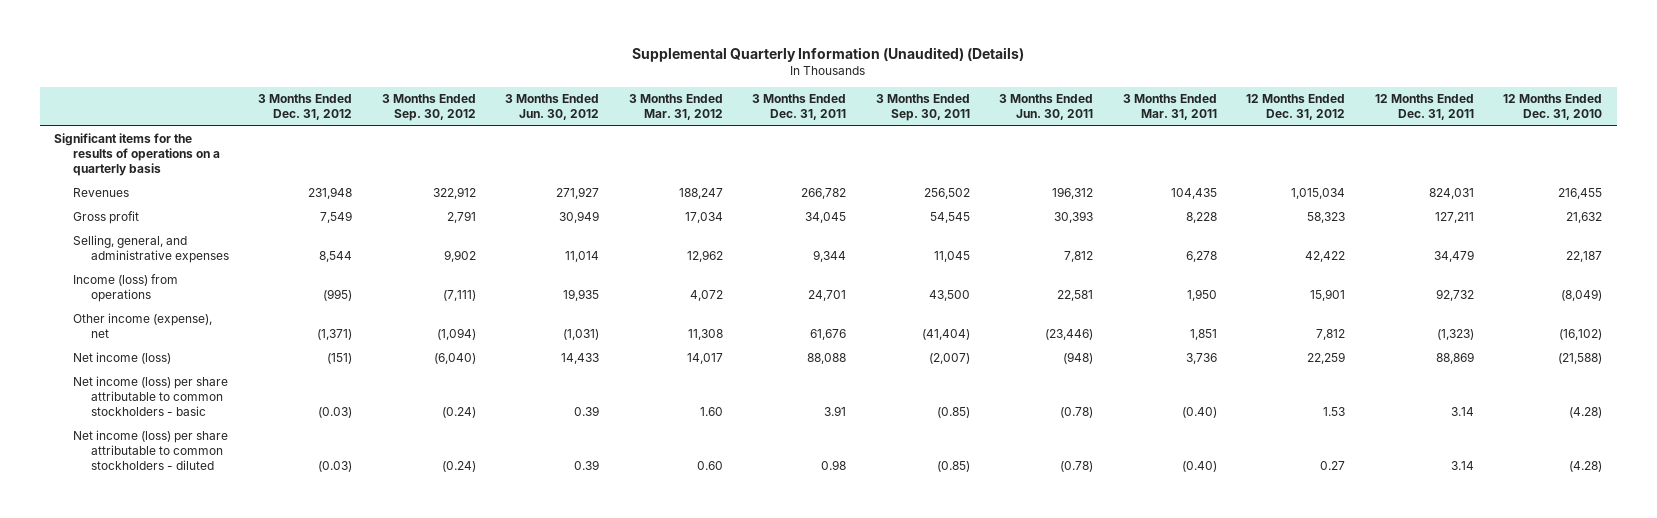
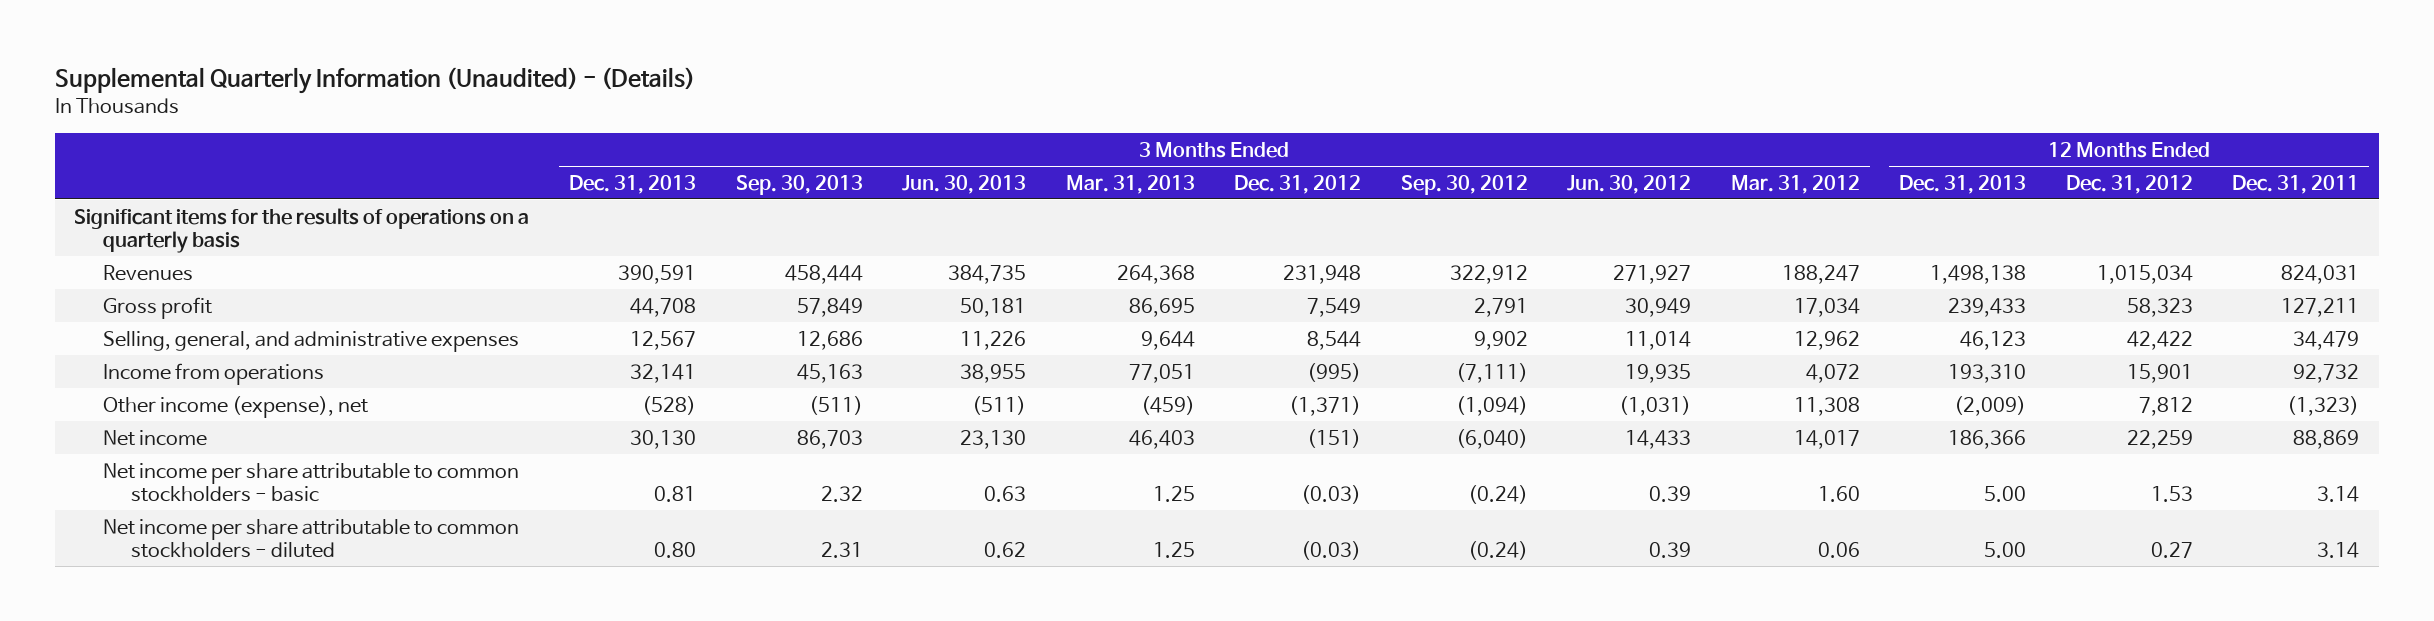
- Supplemental Quarterly Information (Unaudited) (Details)
+ Supplemental Quarterly Information (Unaudited) - (Details)
- | 3 Months Ended Dec. 31, 2012 | 3 Months Ended Sep. 30, 2012 | 3 Months Ended Jun. 30, 2012 | 3 Months Ended Mar. 31, 2012 | 3 Months Ended Dec. 31, 2011 | 3 Months Ended Sep. 30, 2011 | 3 Months Ended Jun. 30, 2011 | 3 Months Ended Mar. 31, 2011 | 12 Months Ended Dec. 31, 2012 | 12 Months Ended Dec. 31, 2011 | 12 Months Ended Dec. 31, 2010
+ | 3 Months Ended Dec. 31, 2013 | 3 Months Ended Sep. 30, 2013 | 3 Months Ended Jun. 30, 2013 | 3 Months Ended Mar. 31, 2013 | 3 Months Ended Dec. 31, 2012 | 3 Months Ended Sep. 30, 2012 | 3 Months Ended Jun. 30, 2012 | 3 Months Ended Mar. 31, 2012 | 12 Months Ended Dec. 31, 2013 | 12 Months Ended Dec. 31, 2012 | 12 Months Ended Dec. 31, 2011
- Income (loss) from operations | (995) | (7,111) | 19,935 | 4,072 | 24,701 | 43,500 | 22,581 | 1,950 | 15,901 | 92,732 | (8,049)
+ Income from operations | 32,141 | 45,163 | 38,955 | 77,051 | (995) | (7,111) | 19,935 | 4,072 | 193,310 | 15,901 | 92,732
- Net income (loss) | (151) | (6,040) | 14,433 | 14,017 | 88,088 | (2,007) | (948) | 3,736 | 22,259 | 88,869 | (21,588)
- Net income (loss) per share attributable to common stockholders - basic | (0.03) | (0.24) | 0.39 | 1.60 | 3.91 | (0.85) | (0.78) | (0.40) | 1.53 | 3.14 | (4.28)
- Net income (loss) per share attributable to common stockholders - diluted | (0.03) | (0.24) | 0.39 | 0.60 | 0.98 | (0.85) | (0.78) | (0.40) | 0.27 | 3.14 | (4.28)
+ Net income | 30,130 | 86,703 | 23,130 | 46,403 | (151) | (6,040) | 14,433 | 14,017 | 186,366 | 22,259 | 88,869
+ Net income per share attributable to common stockholders - basic | 0.81 | 2.32 | 0.63 | 1.25 | (0.03) | (0.24) | 0.39 | 1.60 | 5.00 | 1.53 | 3.14
+ Net income per share attributable to common stockholders - diluted | 0.80 | 2.31 | 0.62 | 1.25 | (0.03) | (0.24) | 0.39 | 0.06 | 5.00 | 0.27 | 3.14

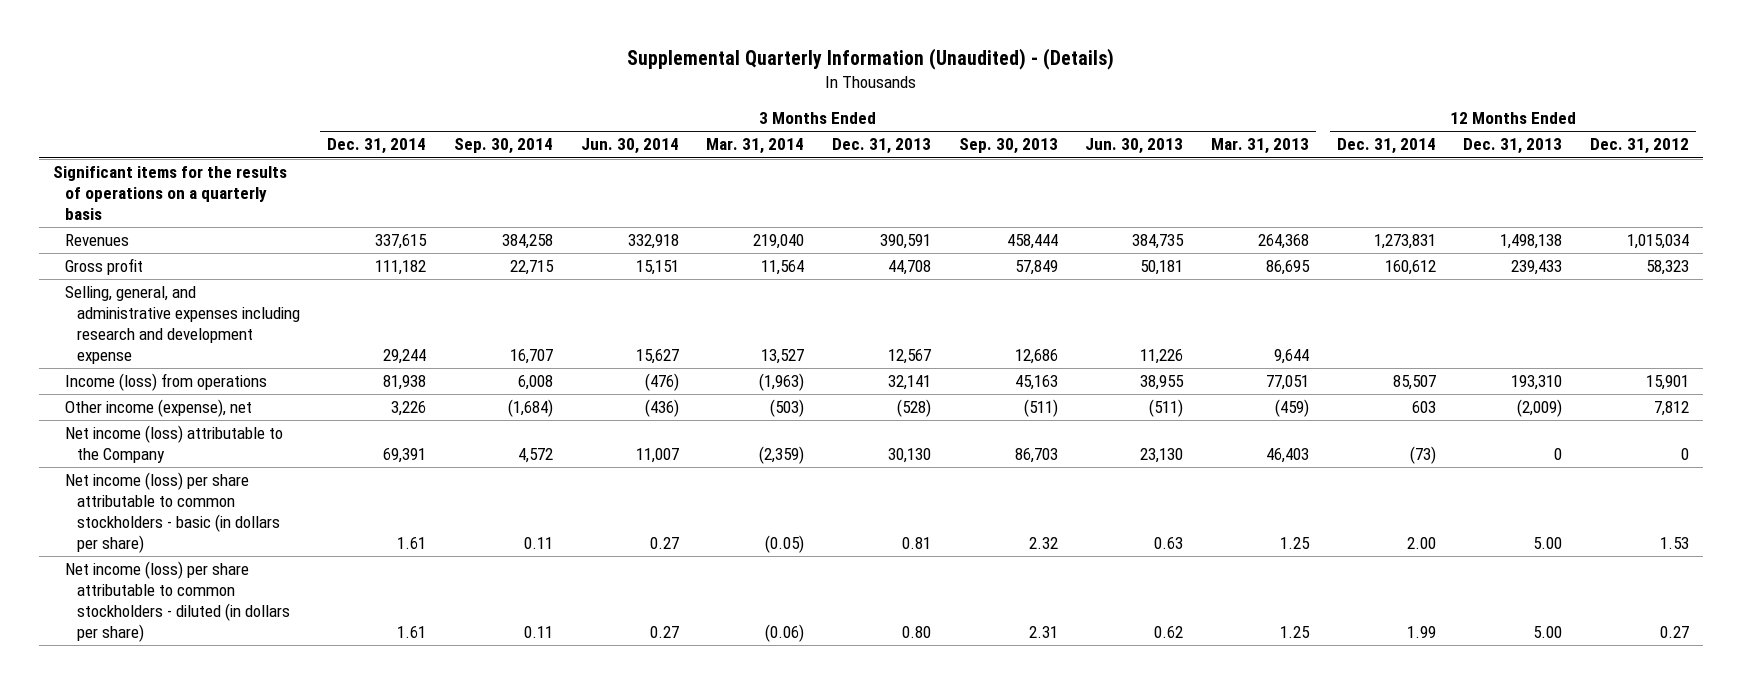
- | 3 Months Ended Dec. 31, 2013 | 3 Months Ended Sep. 30, 2013 | 3 Months Ended Jun. 30, 2013 | 3 Months Ended Mar. 31, 2013 | 3 Months Ended Dec. 31, 2012 | 3 Months Ended Sep. 30, 2012 | 3 Months Ended Jun. 30, 2012 | 3 Months Ended Mar. 31, 2012 | 12 Months Ended Dec. 31, 2013 | 12 Months Ended Dec. 31, 2012 | 12 Months Ended Dec. 31, 2011
+ | 3 Months Ended Dec. 31, 2014 | 3 Months Ended Sep. 30, 2014 | 3 Months Ended Jun. 30, 2014 | 3 Months Ended Mar. 31, 2014 | 3 Months Ended Dec. 31, 2013 | 3 Months Ended Sep. 30, 2013 | 3 Months Ended Jun. 30, 2013 | 3 Months Ended Mar. 31, 2013 | 12 Months Ended Dec. 31, 2014 | 12 Months Ended Dec. 31, 2013 | 12 Months Ended Dec. 31, 2012
- Selling, general, and administrative expenses | 12,567 | 12,686 | 11,226 | 9,644 | 8,544 | 9,902 | 11,014 | 12,962 | 46,123 | 42,422 | 34,479
- Income from operations | 32,141 | 45,163 | 38,955 | 77,051 | (995) | (7,111) | 19,935 | 4,072 | 193,310 | 15,901 | 92,732
+ Selling, general, and administrative expenses including research and development expense | 29,244 | 16,707 | 15,627 | 13,527 | 12,567 | 12,686 | 11,226 | 9,644 | | |
+ Income (loss) from operations | 81,938 | 6,008 | (476) | (1,963) | 32,141 | 45,163 | 38,955 | 77,051 | 85,507 | 193,310 | 15,901
- Net income | 30,130 | 86,703 | 23,130 | 46,403 | (151) | (6,040) | 14,433 | 14,017 | 186,366 | 22,259 | 88,869
- Net income per share attributable to common stockholders - basic | 0.81 | 2.32 | 0.63 | 1.25 | (0.03) | (0.24) | 0.39 | 1.60 | 5.00 | 1.53 | 3.14
- Net income per share attributable to common stockholders - diluted | 0.80 | 2.31 | 0.62 | 1.25 | (0.03) | (0.24) | 0.39 | 0.06 | 5.00 | 0.27 | 3.14
+ Net income (loss) attributable to the Company | 69,391 | 4,572 | 11,007 | (2,359) | 30,130 | 86,703 | 23,130 | 46,403 | (73) | 0 | 0
+ Net income (loss) per share attributable to common stockholders - basic (in dollars per share) | 1.61 | 0.11 | 0.27 | (0.05) | 0.81 | 2.32 | 0.63 | 1.25 | 2.00 | 5.00 | 1.53
+ Net income (loss) per share attributable to common stockholders - diluted (in dollars per share) | 1.61 | 0.11 | 0.27 | (0.06) | 0.80 | 2.31 | 0.62 | 1.25 | 1.99 | 5.00 | 0.27

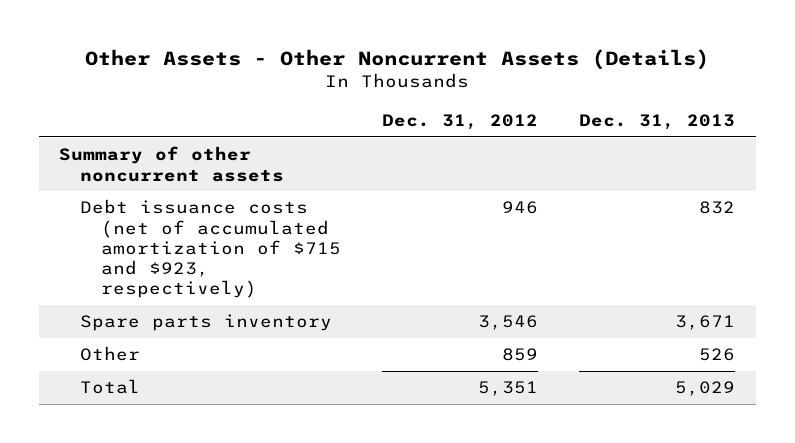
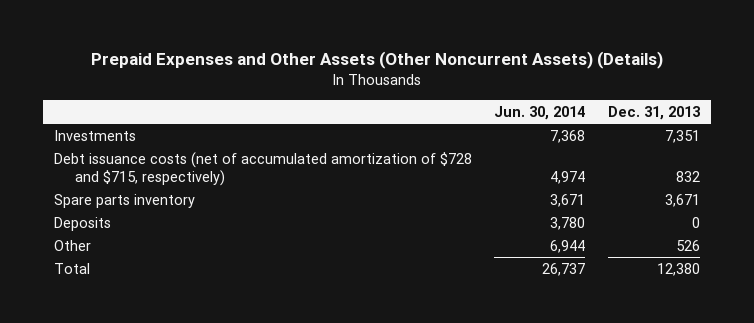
- Other Assets - Other Noncurrent Assets (Details)
+ Prepaid Expenses and Other Assets (Other Noncurrent Assets) (Details)
- | Dec. 31, 2012 | Dec. 31, 2013
+ | Jun. 30, 2014 | Dec. 31, 2013
- Summary of other noncurrent assets
- Debt issuance costs (net of accumulated amortization of $715 and $923, respectively) | 946 | 832
+ Investments | 7,368 | 7,351
+ Debt issuance costs (net of accumulated amortization of $728 and $715, respectively) | 4,974 | 832
+ Deposits | 3,780 | 0
- Total | 5,351 | 5,029
+ Total | 26,737 | 12,380

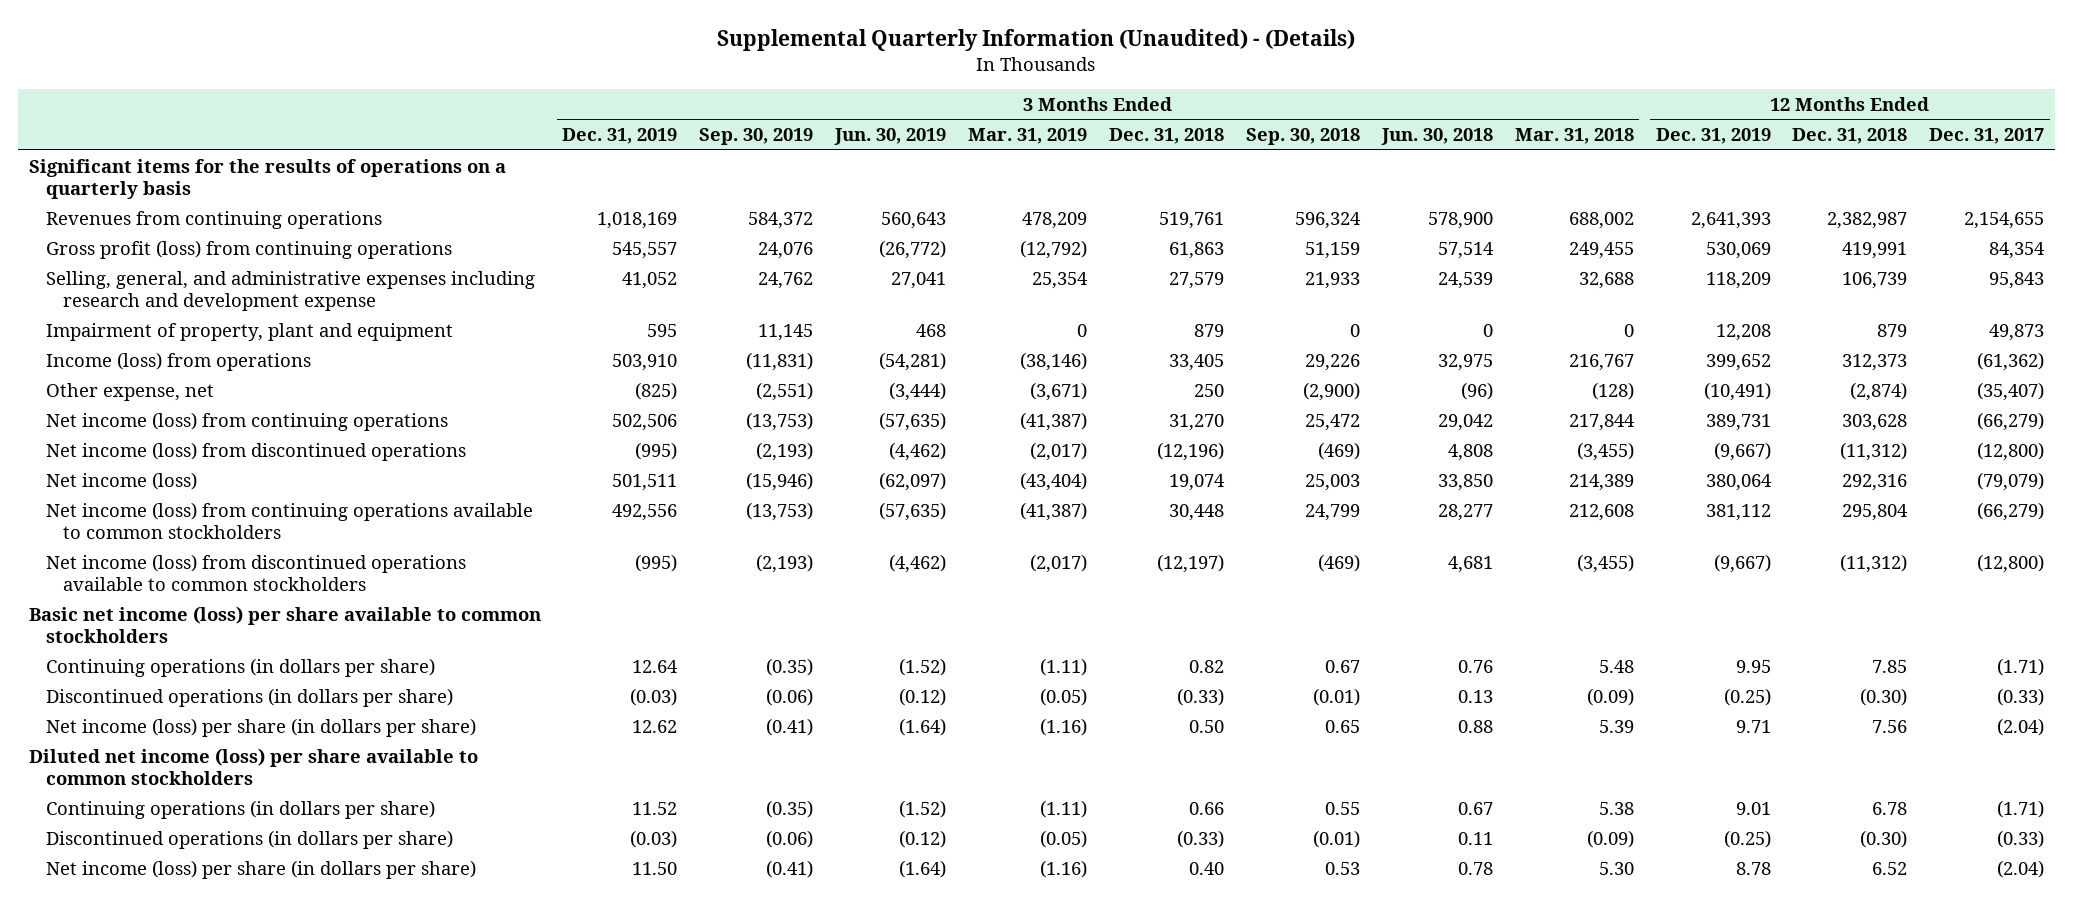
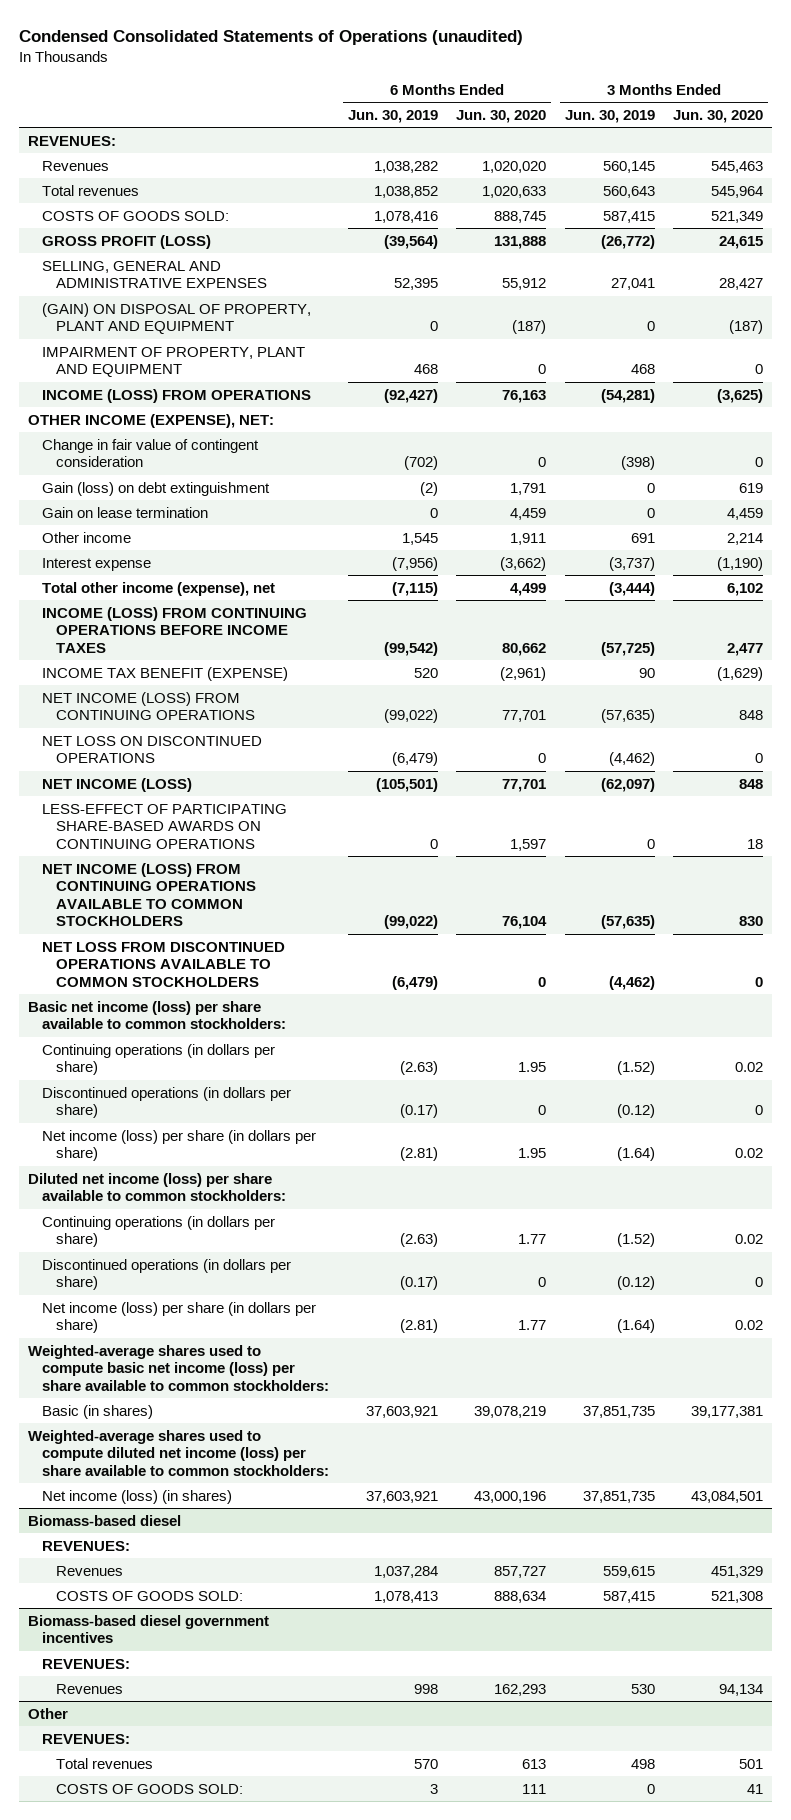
- Supplemental Quarterly Information (Unaudited) - (Details)
+ Condensed Consolidated Statements of Operations (unaudited)
- | 3 Months Ended Dec. 31, 2019 | 3 Months Ended Sep. 30, 2019 | 3 Months Ended Jun. 30, 2019 | 3 Months Ended Mar. 31, 2019 | 3 Months Ended Dec. 31, 2018 | 3 Months Ended Sep. 30, 2018 | 3 Months Ended Jun. 30, 2018 | 3 Months Ended Mar. 31, 2018 | 12 Months Ended Dec. 31, 2019 | 12 Months Ended Dec. 31, 2018 | 12 Months Ended Dec. 31, 2017
+ | 6 Months Ended Jun. 30, 2019 | 6 Months Ended Jun. 30, 2020 | 3 Months Ended Jun. 30, 2019 | 3 Months Ended Jun. 30, 2020
- Significant items for the results of operations on a quarterly basis
- Revenues from continuing operations | 1,018,169 | 584,372 | 560,643 | 478,209 | 519,761 | 596,324 | 578,900 | 688,002 | 2,641,393 | 2,382,987 | 2,154,655
- Gross profit (loss) from continuing operations | 545,557 | 24,076 | (26,772) | (12,792) | 61,863 | 51,159 | 57,514 | 249,455 | 530,069 | 419,991 | 84,354
- Selling, general, and administrative expenses including research and development expense | 41,052 | 24,762 | 27,041 | 25,354 | 27,579 | 21,933 | 24,539 | 32,688 | 118,209 | 106,739 | 95,843
- Impairment of property, plant and equipment | 595 | 11,145 | 468 | 0 | 879 | 0 | 0 | 0 | 12,208 | 879 | 49,873
- Income (loss) from operations | 503,910 | (11,831) | (54,281) | (38,146) | 33,405 | 29,226 | 32,975 | 216,767 | 399,652 | 312,373 | (61,362)
- Other expense, net | (825) | (2,551) | (3,444) | (3,671) | 250 | (2,900) | (96) | (128) | (10,491) | (2,874) | (35,407)
- Net income (loss) from continuing operations | 502,506 | (13,753) | (57,635) | (41,387) | 31,270 | 25,472 | 29,042 | 217,844 | 389,731 | 303,628 | (66,279)
- Net income (loss) from discontinued operations | (995) | (2,193) | (4,462) | (2,017) | (12,196) | (469) | 4,808 | (3,455) | (9,667) | (11,312) | (12,800)
- Net income (loss) | 501,511 | (15,946) | (62,097) | (43,404) | 19,074 | 25,003 | 33,850 | 214,389 | 380,064 | 292,316 | (79,079)
- Net income (loss) from continuing operations available to common stockholders | 492,556 | (13,753) | (57,635) | (41,387) | 30,448 | 24,799 | 28,277 | 212,608 | 381,112 | 295,804 | (66,279)
- Net income (loss) from discontinued operations available to common stockholders | (995) | (2,193) | (4,462) | (2,017) | (12,197) | (469) | 4,681 | (3,455) | (9,667) | (11,312) | (12,800)
- Basic net income (loss) per share available to common stockholders
+ REVENUES:
+ Revenues | 1,038,282 | 1,020,020 | 560,145 | 545,463
+ Total revenues | 1,038,852 | 1,020,633 | 560,643 | 545,964
+ COSTS OF GOODS SOLD: | 1,078,416 | 888,745 | 587,415 | 521,349
+ GROSS PROFIT (LOSS) | (39,564) | 131,888 | (26,772) | 24,615
+ SELLING, GENERAL AND ADMINISTRATIVE EXPENSES | 52,395 | 55,912 | 27,041 | 28,427
+ (GAIN) ON DISPOSAL OF PROPERTY, PLANT AND EQUIPMENT | 0 | (187) | 0 | (187)
+ IMPAIRMENT OF PROPERTY, PLANT AND EQUIPMENT | 468 | 0 | 468 | 0
+ INCOME (LOSS) FROM OPERATIONS | (92,427) | 76,163 | (54,281) | (3,625)
+ OTHER INCOME (EXPENSE), NET:
+ Change in fair value of contingent consideration | (702) | 0 | (398) | 0
+ Gain (loss) on debt extinguishment | (2) | 1,791 | 0 | 619
+ Gain on lease termination | 0 | 4,459 | 0 | 4,459
+ Other income | 1,545 | 1,911 | 691 | 2,214
+ Interest expense | (7,956) | (3,662) | (3,737) | (1,190)
+ Total other income (expense), net | (7,115) | 4,499 | (3,444) | 6,102
+ INCOME (LOSS) FROM CONTINUING OPERATIONS BEFORE INCOME TAXES | (99,542) | 80,662 | (57,725) | 2,477
+ INCOME TAX BENEFIT (EXPENSE) | 520 | (2,961) | 90 | (1,629)
+ NET INCOME (LOSS) FROM CONTINUING OPERATIONS | (99,022) | 77,701 | (57,635) | 848
+ NET LOSS ON DISCONTINUED OPERATIONS | (6,479) | 0 | (4,462) | 0
+ NET INCOME (LOSS) | (105,501) | 77,701 | (62,097) | 848
+ LESS-EFFECT OF PARTICIPATING SHARE-BASED AWARDS ON CONTINUING OPERATIONS | 0 | 1,597 | 0 | 18
+ NET INCOME (LOSS) FROM CONTINUING OPERATIONS AVAILABLE TO COMMON STOCKHOLDERS | (99,022) | 76,104 | (57,635) | 830
+ NET LOSS FROM DISCONTINUED OPERATIONS AVAILABLE TO COMMON STOCKHOLDERS | (6,479) | 0 | (4,462) | 0
+ Basic net income (loss) per share available to common stockholders:
- Diluted net income (loss) per share available to common stockholders
+ Diluted net income (loss) per share available to common stockholders:
+ Weighted-average shares used to compute basic net income (loss) per share available to common stockholders:
+ Basic (in shares) | 37,603,921 | 39,078,219 | 37,851,735 | 39,177,381
+ Weighted-average shares used to compute diluted net income (loss) per share available to common stockholders:
+ Net income (loss) (in shares) | 37,603,921 | 43,000,196 | 37,851,735 | 43,084,501
+ Biomass-based diesel
+ REVENUES:
+ Revenues | 1,037,284 | 857,727 | 559,615 | 451,329
+ COSTS OF GOODS SOLD: | 1,078,413 | 888,634 | 587,415 | 521,308
+ Biomass-based diesel government incentives
+ REVENUES:
+ Revenues | 998 | 162,293 | 530 | 94,134
+ Other
+ REVENUES:
+ Total revenues | 570 | 613 | 498 | 501
+ COSTS OF GOODS SOLD: | 3 | 111 | 0 | 41

